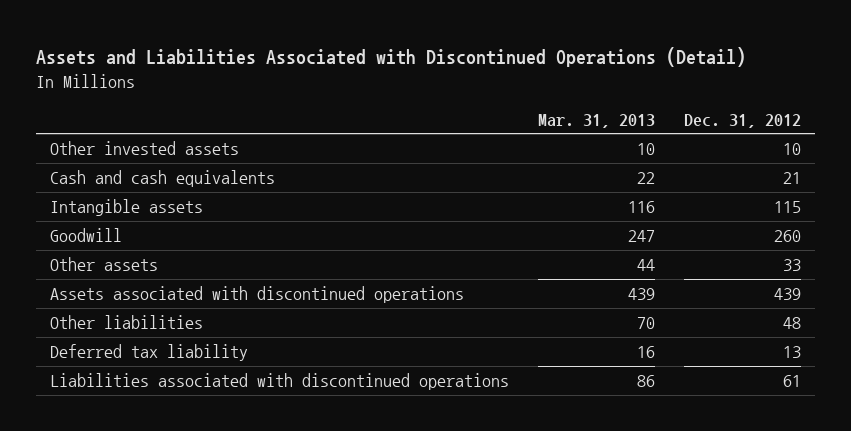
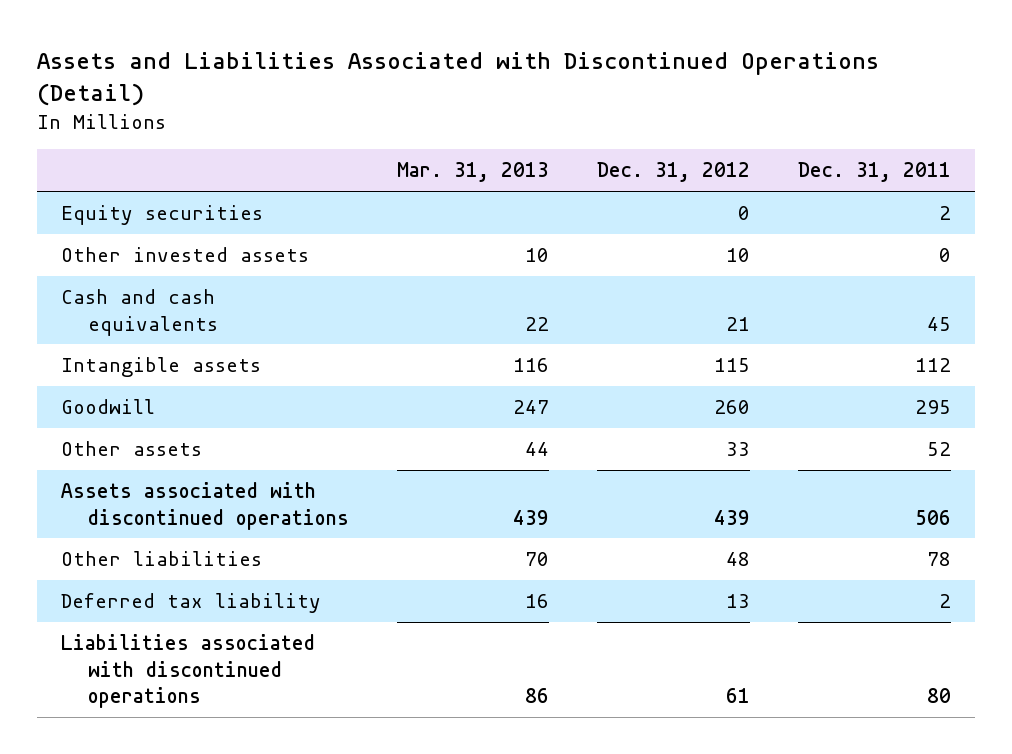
- | Mar. 31, 2013 | Dec. 31, 2012
+ | Mar. 31, 2013 | Dec. 31, 2012 | Dec. 31, 2011
+ Equity securities | | 0 | 2

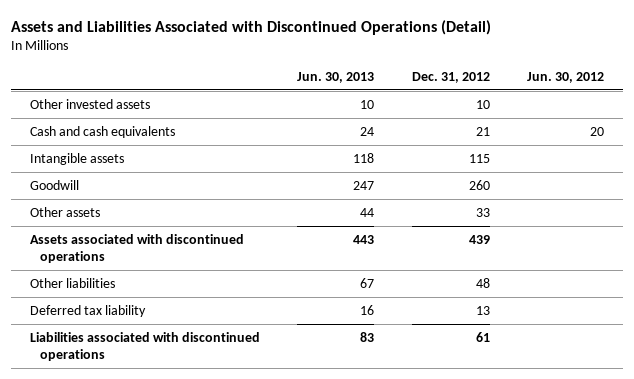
- | Mar. 31, 2013 | Dec. 31, 2012 | Dec. 31, 2011
+ | Jun. 30, 2013 | Dec. 31, 2012 | Jun. 30, 2012
- Equity securities | | 0 | 2

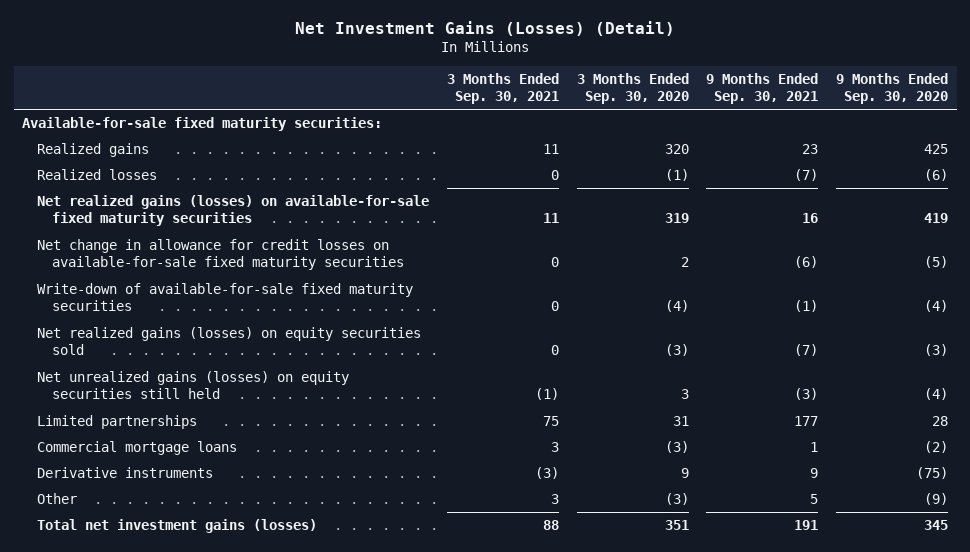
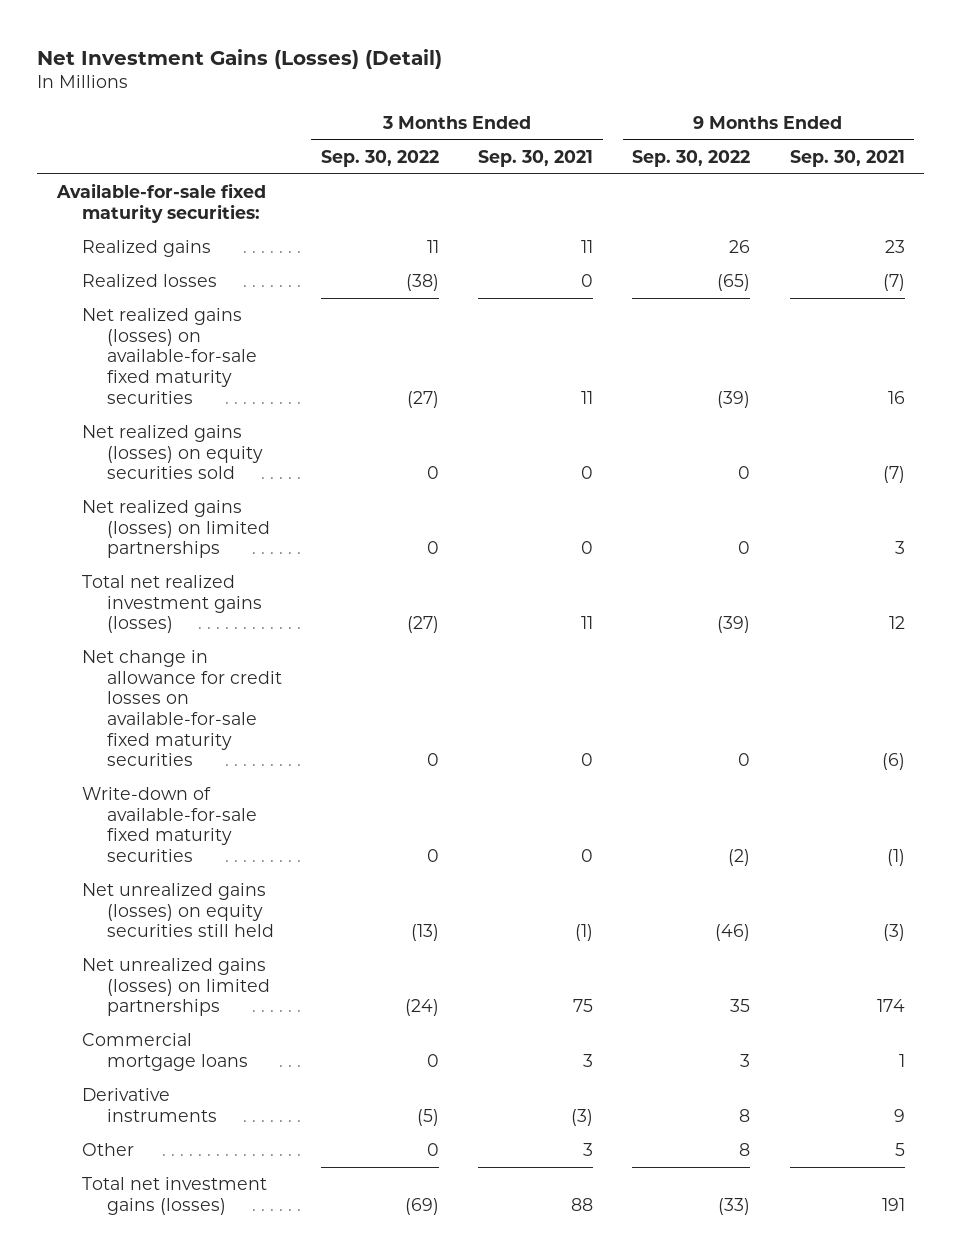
- | 3 Months Ended Sep. 30, 2021 | 3 Months Ended Sep. 30, 2020 | 9 Months Ended Sep. 30, 2021 | 9 Months Ended Sep. 30, 2020
+ | 3 Months Ended Sep. 30, 2022 | 3 Months Ended Sep. 30, 2021 | 9 Months Ended Sep. 30, 2022 | 9 Months Ended Sep. 30, 2021
moved up: Net realized gains (losses) on equity securities sold | 0 | 0 | 0 | (7)
+ Net realized gains (losses) on limited partnerships | 0 | 0 | 0 | 3
+ Total net realized investment gains (losses) | (27) | 11 | (39) | 12
- Limited partnerships | 75 | 31 | 177 | 28
+ Net unrealized gains (losses) on limited partnerships | (24) | 75 | 35 | 174

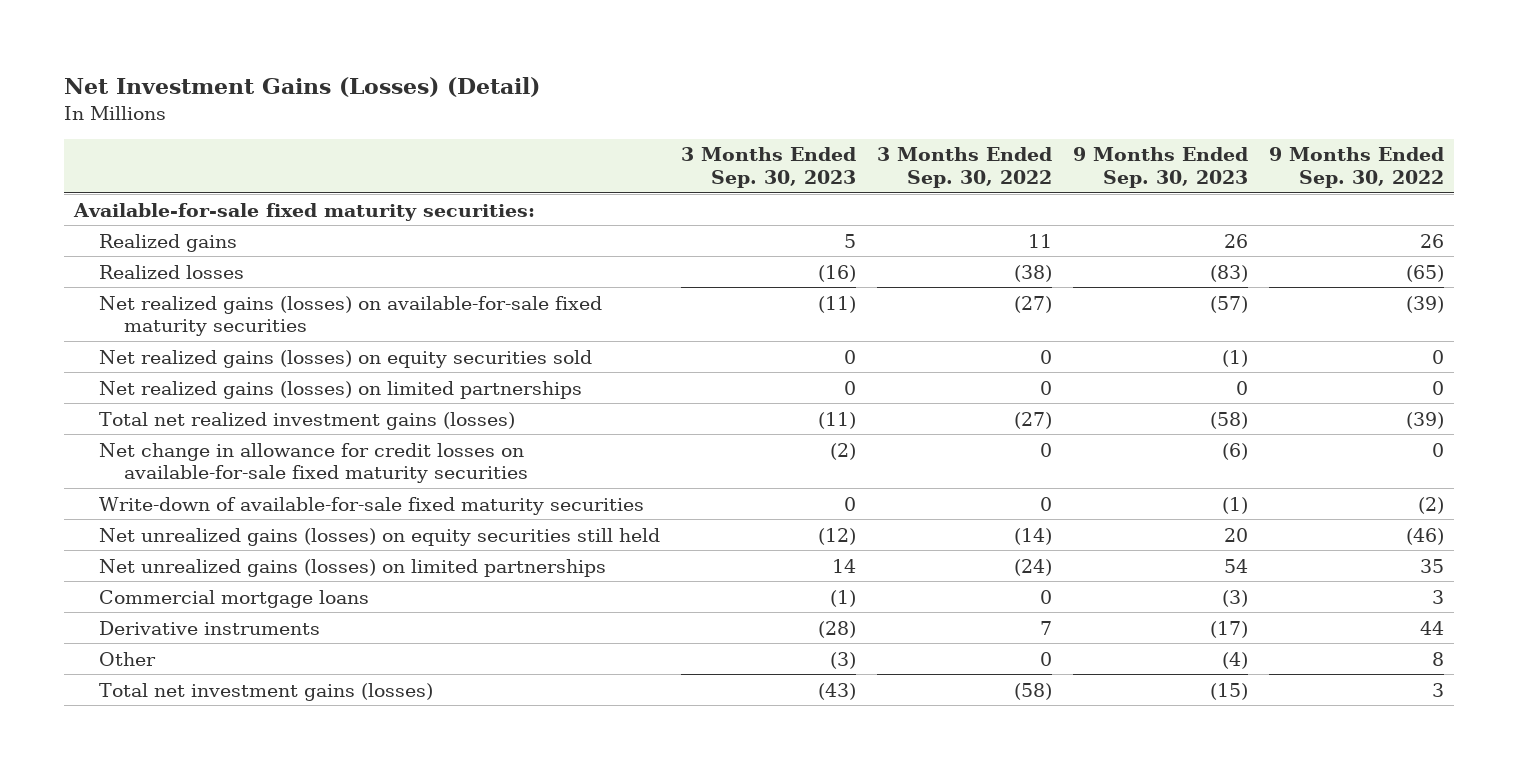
- | 3 Months Ended Sep. 30, 2022 | 3 Months Ended Sep. 30, 2021 | 9 Months Ended Sep. 30, 2022 | 9 Months Ended Sep. 30, 2021
+ | 3 Months Ended Sep. 30, 2023 | 3 Months Ended Sep. 30, 2022 | 9 Months Ended Sep. 30, 2023 | 9 Months Ended Sep. 30, 2022
- Net unrealized gains (losses) on equity securities still held | (13) | (1) | (46) | (3)
+ Net unrealized gains (losses) on equity securities still held | (12) | (14) | 20 | (46)
- Derivative instruments | (5) | (3) | 8 | 9
+ Derivative instruments | (28) | 7 | (17) | 44
- Total net investment gains (losses) | (69) | 88 | (33) | 191
+ Total net investment gains (losses) | (43) | (58) | (15) | 3

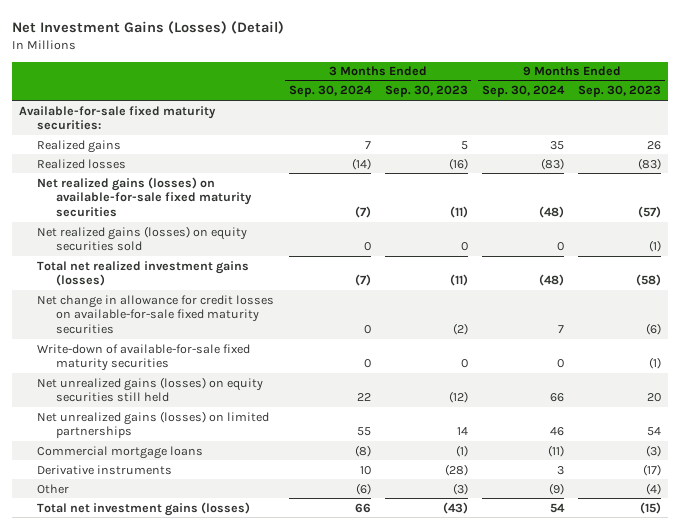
- | 3 Months Ended Sep. 30, 2023 | 3 Months Ended Sep. 30, 2022 | 9 Months Ended Sep. 30, 2023 | 9 Months Ended Sep. 30, 2022
+ | 3 Months Ended Sep. 30, 2024 | 3 Months Ended Sep. 30, 2023 | 9 Months Ended Sep. 30, 2024 | 9 Months Ended Sep. 30, 2023
- Net realized gains (losses) on limited partnerships | 0 | 0 | 0 | 0

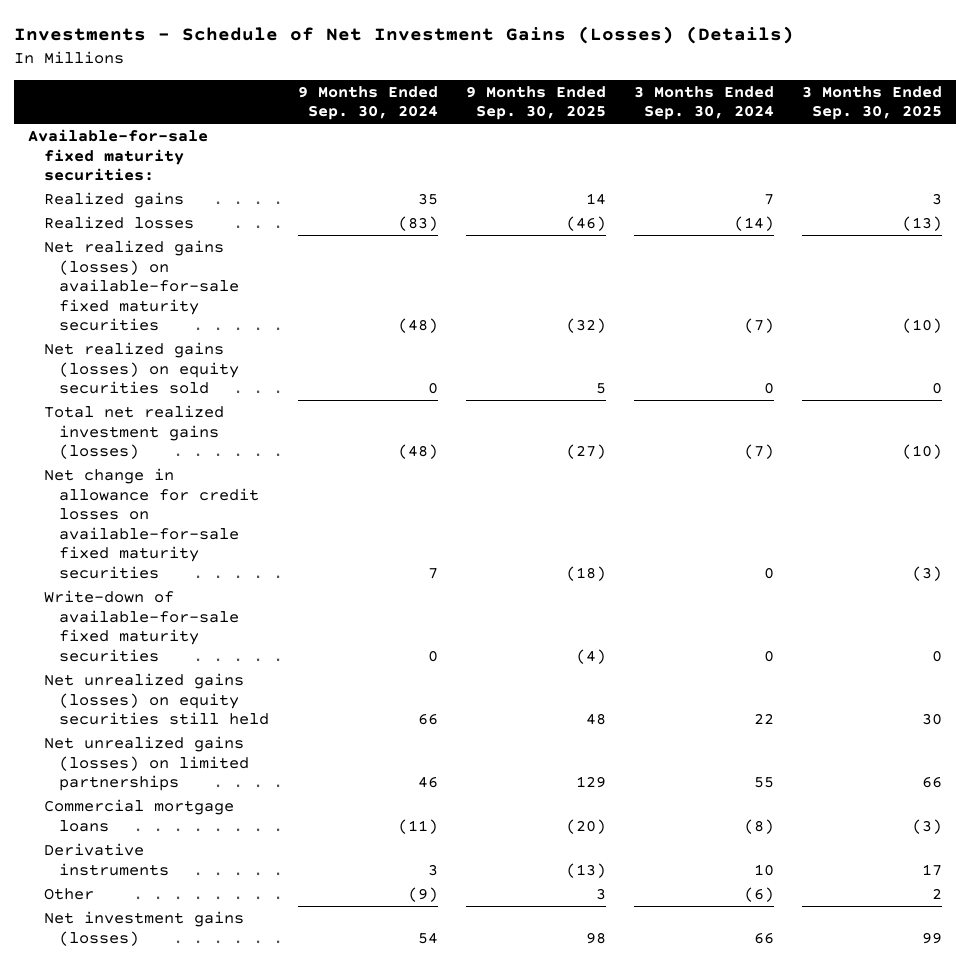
- Net Investment Gains (Losses) (Detail)
+ Investments - Schedule of Net Investment Gains (Losses) (Details)
- | 3 Months Ended Sep. 30, 2024 | 3 Months Ended Sep. 30, 2023 | 9 Months Ended Sep. 30, 2024 | 9 Months Ended Sep. 30, 2023
+ | 9 Months Ended Sep. 30, 2024 | 9 Months Ended Sep. 30, 2025 | 3 Months Ended Sep. 30, 2024 | 3 Months Ended Sep. 30, 2025
- Total net investment gains (losses) | 66 | (43) | 54 | (15)
+ Net investment gains (losses) | 54 | 98 | 66 | 99

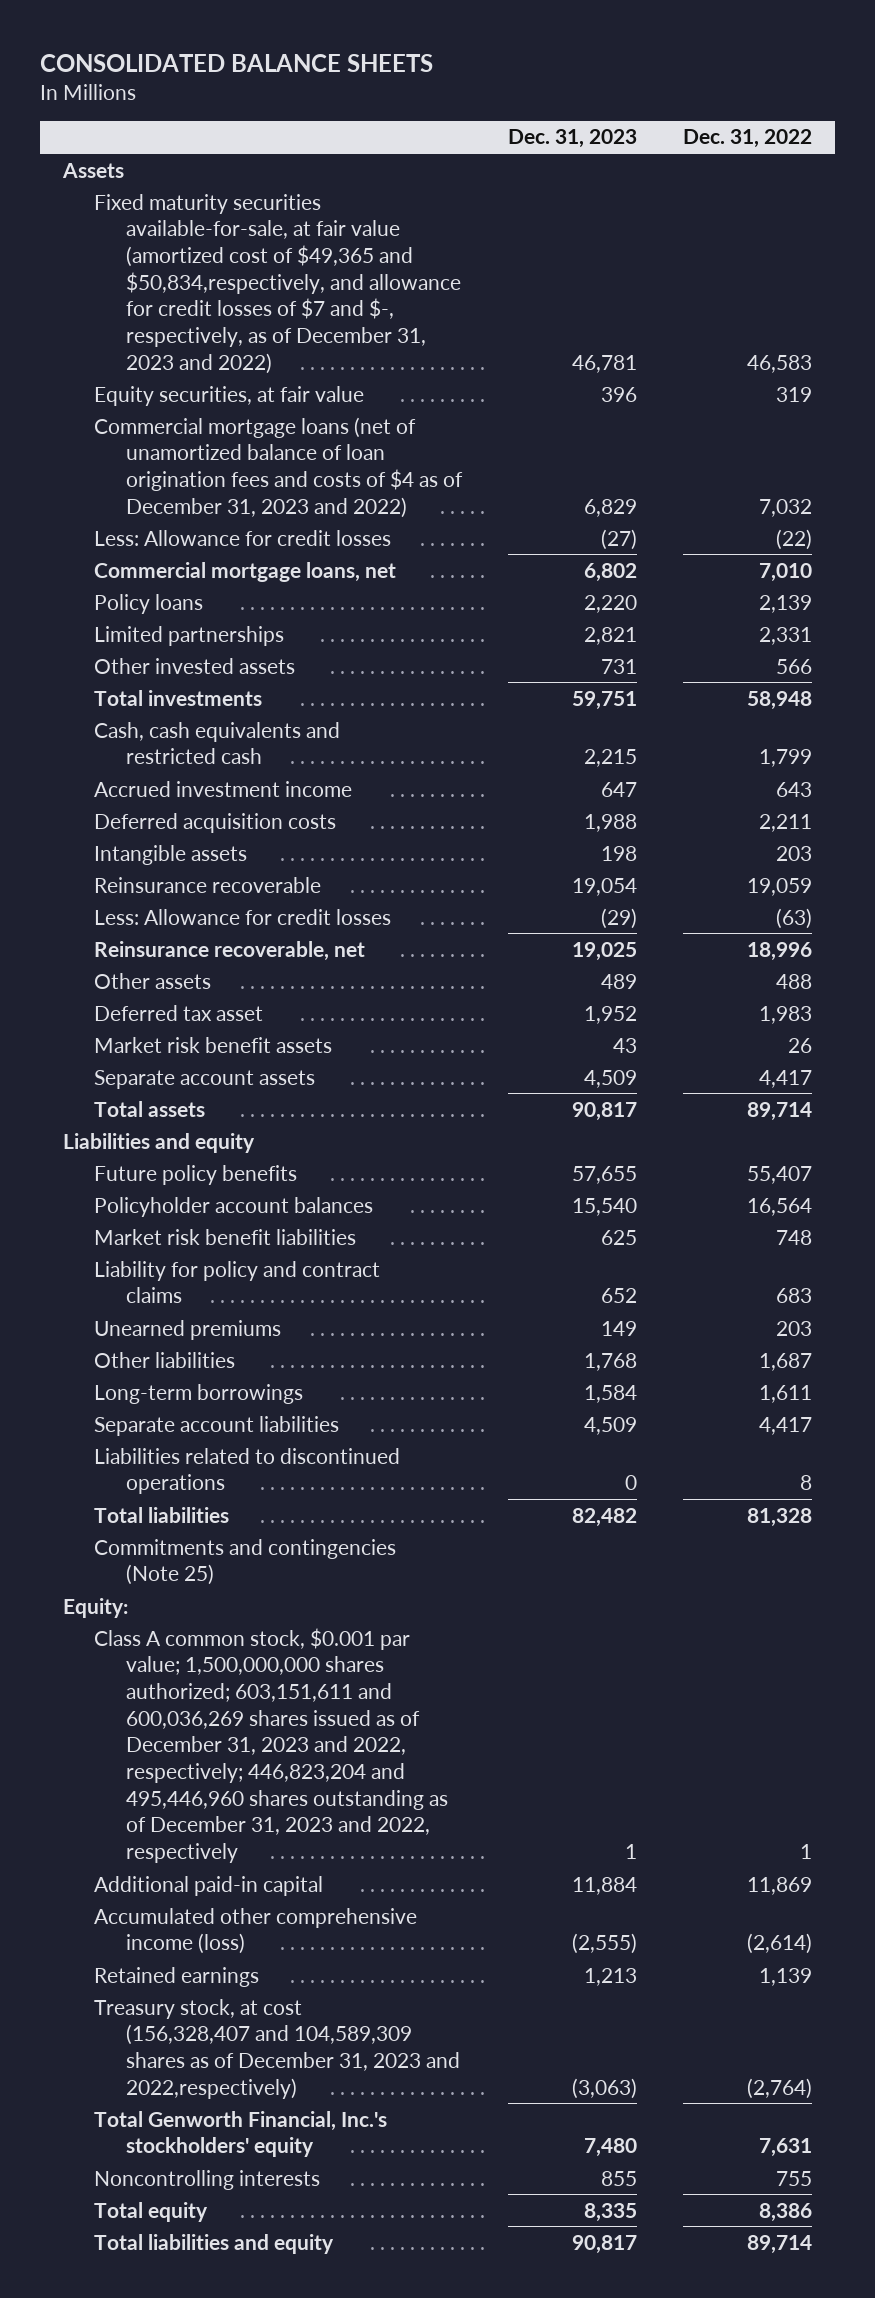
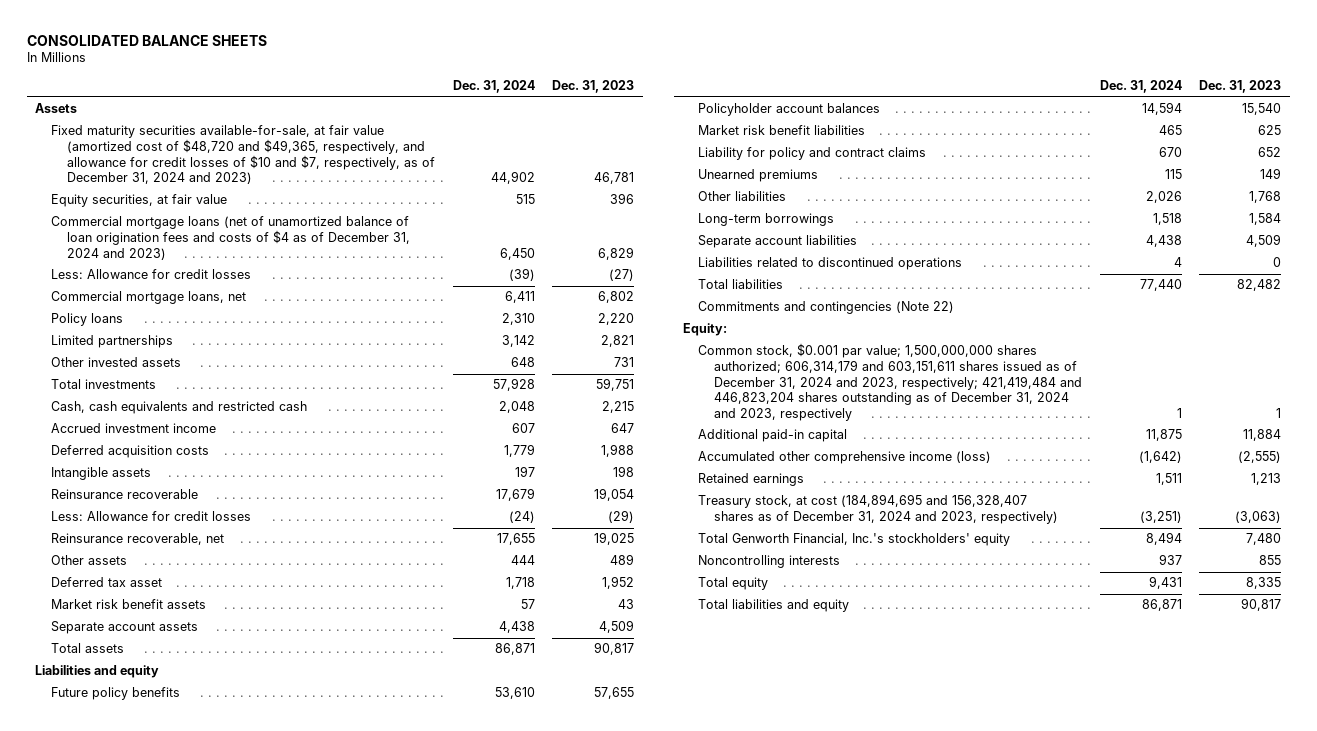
- | Dec. 31, 2023 | Dec. 31, 2022
+ | Dec. 31, 2024 | Dec. 31, 2023
- Fixed maturity securities available-for-sale, at fair value (amortized cost of $49,365 and $50,834,respectively, and allowance for credit losses of $7 and $-, respectively, as of December 31, 2023 and 2022) | 46,781 | 46,583
+ Fixed maturity securities available-for-sale, at fair value (amortized cost of $48,720 and $49,365, respectively, and allowance for credit losses of $10 and $7, respectively, as of December 31, 2024 and 2023) | 44,902 | 46,781
- Commercial mortgage loans (net of unamortized balance of loan origination fees and costs of $4 as of December 31, 2023 and 2022) | 6,829 | 7,032
+ Commercial mortgage loans (net of unamortized balance of loan origination fees and costs of $4 as of December 31, 2024 and 2023) | 6,450 | 6,829
- Commitments and contingencies (Note 25)
+ Commitments and contingencies (Note 22)
- Class A common stock, $0.001 par value; 1,500,000,000 shares authorized; 603,151,611 and 600,036,269 shares issued as of December 31, 2023 and 2022, respectively; 446,823,204 and 495,446,960 shares outstanding as of December 31, 2023 and 2022, respectively | 1 | 1
+ Common stock, $0.001 par value; 1,500,000,000 shares authorized; 606,314,179 and 603,151,611 shares issued as of December 31, 2024 and 2023, respectively; 421,419,484 and 446,823,204 shares outstanding as of December 31, 2024 and 2023, respectively | 1 | 1
- Treasury stock, at cost (156,328,407 and 104,589,309 shares as of December 31, 2023 and 2022,respectively) | (3,063) | (2,764)
+ Treasury stock, at cost (184,894,695 and 156,328,407 shares as of December 31, 2024 and 2023, respectively) | (3,251) | (3,063)

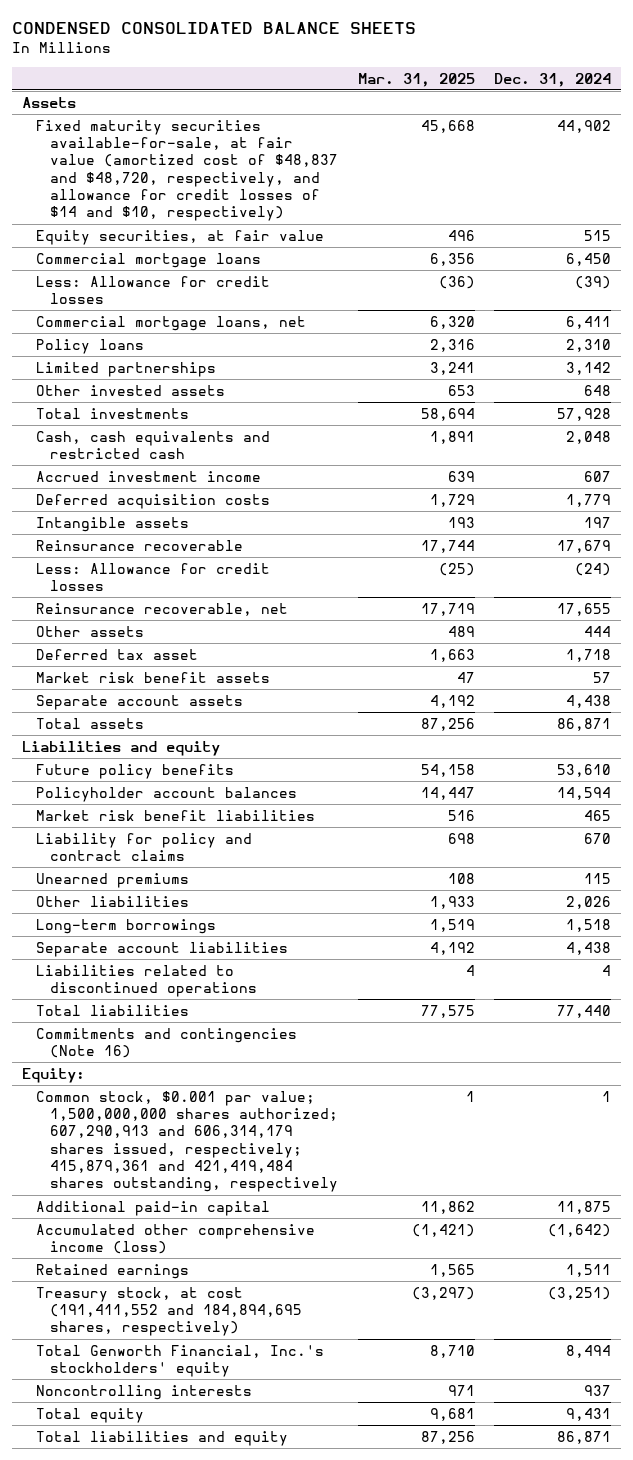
- CONSOLIDATED BALANCE SHEETS
+ CONDENSED CONSOLIDATED BALANCE SHEETS
- | Dec. 31, 2024 | Dec. 31, 2023
+ | Mar. 31, 2025 | Dec. 31, 2024
- Fixed maturity securities available-for-sale, at fair value (amortized cost of $48,720 and $49,365, respectively, and allowance for credit losses of $10 and $7, respectively, as of December 31, 2024 and 2023) | 44,902 | 46,781
+ Fixed maturity securities available-for-sale, at fair value (amortized cost of $48,837 and $48,720, respectively, and allowance for credit losses of $14 and $10, respectively) | 45,668 | 44,902
- Commercial mortgage loans (net of unamortized balance of loan origination fees and costs of $4 as of December 31, 2024 and 2023) | 6,450 | 6,829
+ Commercial mortgage loans | 6,356 | 6,450
- Commitments and contingencies (Note 22)
+ Commitments and contingencies (Note 16)
- Common stock, $0.001 par value; 1,500,000,000 shares authorized; 606,314,179 and 603,151,611 shares issued as of December 31, 2024 and 2023, respectively; 421,419,484 and 446,823,204 shares outstanding as of December 31, 2024 and 2023, respectively | 1 | 1
+ Common stock, $0.001 par value; 1,500,000,000 shares authorized; 607,290,913 and 606,314,179 shares issued, respectively; 415,879,361 and 421,419,484 shares outstanding, respectively | 1 | 1
- Treasury stock, at cost (184,894,695 and 156,328,407 shares as of December 31, 2024 and 2023, respectively) | (3,251) | (3,063)
+ Treasury stock, at cost (191,411,552 and 184,894,695 shares, respectively) | (3,297) | (3,251)

